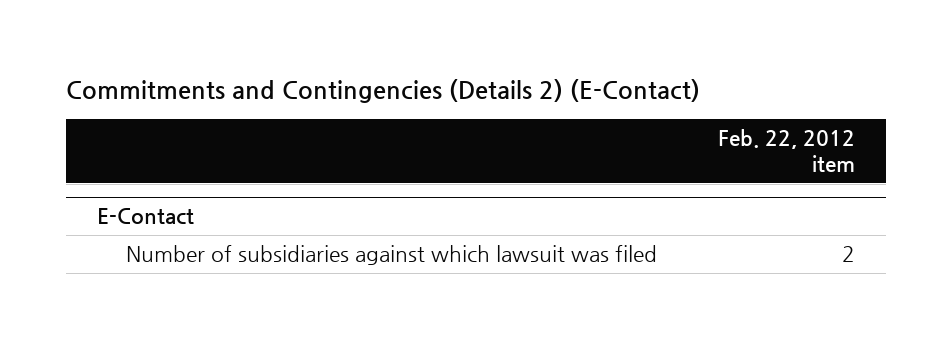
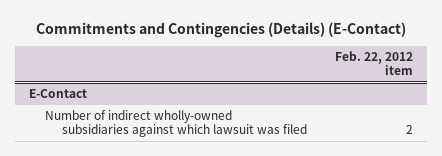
- Commitments and Contingencies (Details 2) (E-Contact)
+ Commitments and Contingencies (Details) (E-Contact)
@ E-Contact
- Number of subsidiaries against which lawsuit was filed | 2
+ Number of indirect wholly-owned subsidiaries against which lawsuit was filed | 2

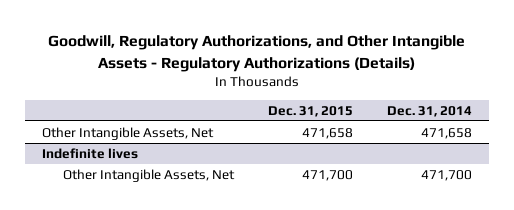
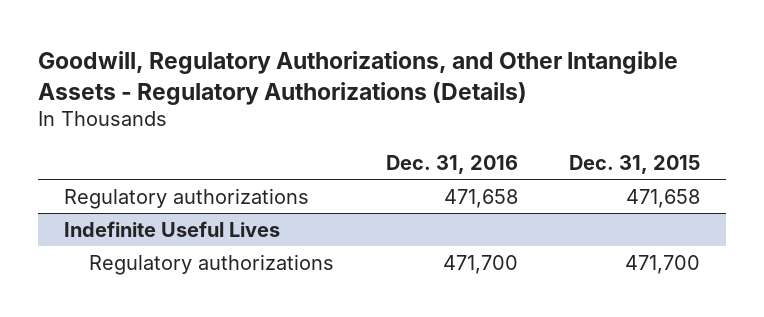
- | Dec. 31, 2015 | Dec. 31, 2014
+ | Dec. 31, 2016 | Dec. 31, 2015
- Other Intangible Assets, Net | 471,658 | 471,658
- Indefinite lives
- Other Intangible Assets, Net | 471,700 | 471,700
+ Regulatory authorizations | 471,658 | 471,658
+ Indefinite Useful Lives
+ Regulatory authorizations | 471,700 | 471,700

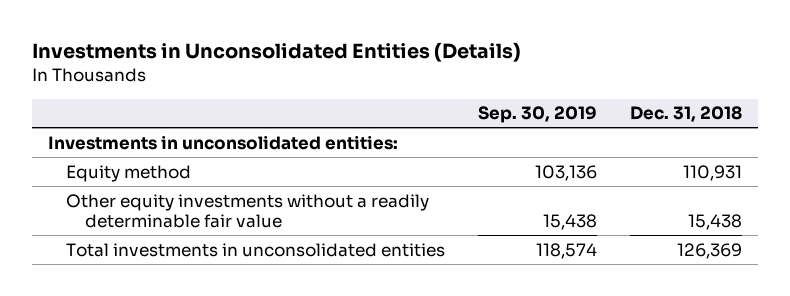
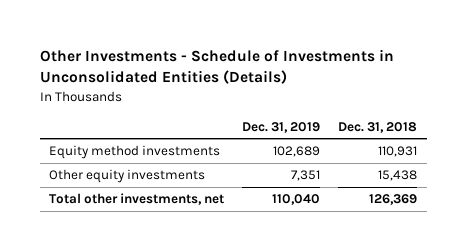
- Investments in Unconsolidated Entities (Details)
+ Other Investments - Schedule of Investments in Unconsolidated Entities (Details)
- | Sep. 30, 2019 | Dec. 31, 2018
+ | Dec. 31, 2019 | Dec. 31, 2018
- Investments in unconsolidated entities:
- Equity method | 103,136 | 110,931
- Other equity investments without a readily determinable fair value | 15,438 | 15,438
- Total investments in unconsolidated entities | 118,574 | 126,369
+ Equity method investments | 102,689 | 110,931
+ Other equity investments | 7,351 | 15,438
+ Total other investments, net | 110,040 | 126,369

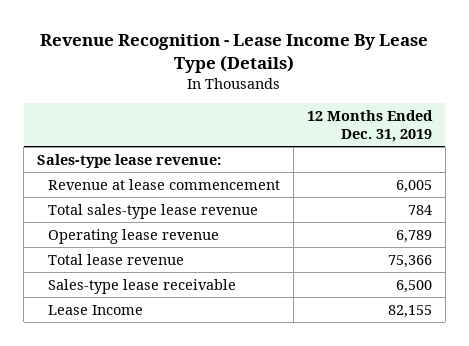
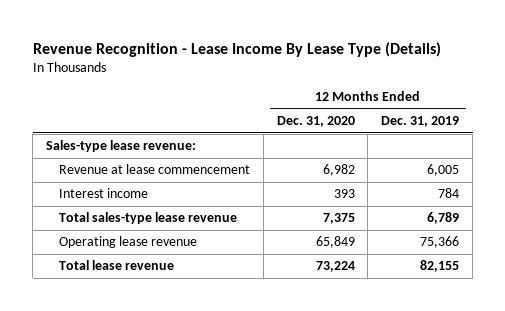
- | 12 Months Ended Dec. 31, 2019
+ | 12 Months Ended Dec. 31, 2020 | 12 Months Ended Dec. 31, 2019
- Total sales-type lease revenue | 784
- Operating lease revenue | 6,789
- Total lease revenue | 75,366
- Sales-type lease receivable | 6,500
- Lease Income | 82,155
+ Interest income | 393 | 784
+ Total sales-type lease revenue | 7,375 | 6,789
+ Operating lease revenue | 65,849 | 75,366
+ Total lease revenue | 73,224 | 82,155

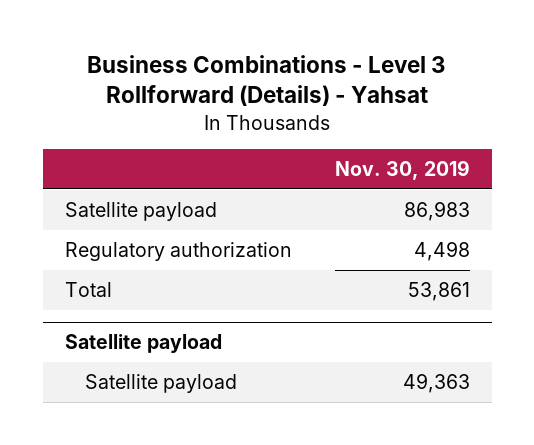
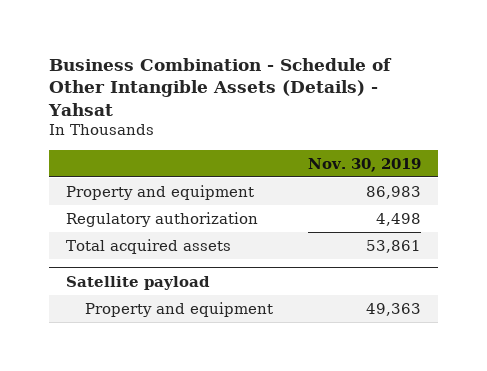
- Business Combinations - Level 3 Rollforward (Details) - Yahsat
+ Business Combination - Schedule of Other Intangible Assets (Details) - Yahsat
- Satellite payload | 86,983
+ Property and equipment | 86,983
- Total | 53,861
+ Total acquired assets | 53,861
@ Satellite payload
- Satellite payload | 49,363
+ Property and equipment | 49,363

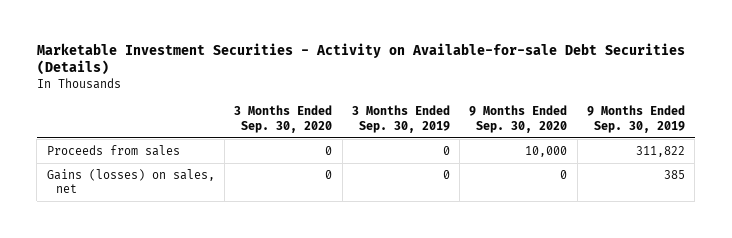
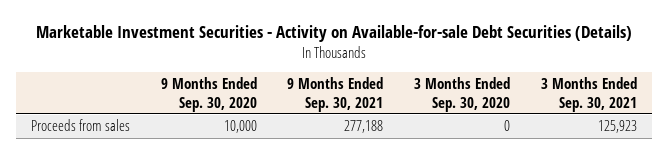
- | 3 Months Ended Sep. 30, 2020 | 3 Months Ended Sep. 30, 2019 | 9 Months Ended Sep. 30, 2020 | 9 Months Ended Sep. 30, 2019
+ | 9 Months Ended Sep. 30, 2020 | 9 Months Ended Sep. 30, 2021 | 3 Months Ended Sep. 30, 2020 | 3 Months Ended Sep. 30, 2021
- Gains (losses) on sales, net | 0 | 0 | 0 | 385

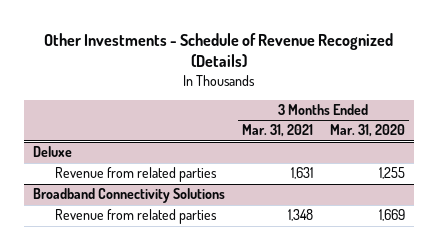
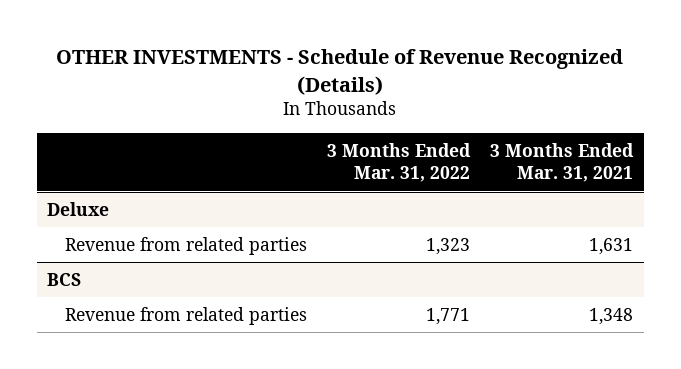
- Other Investments - Schedule of Revenue Recognized (Details)
+ OTHER INVESTMENTS - Schedule of Revenue Recognized (Details)
- | 3 Months Ended Mar. 31, 2021 | 3 Months Ended Mar. 31, 2020
+ | 3 Months Ended Mar. 31, 2022 | 3 Months Ended Mar. 31, 2021
- Broadband Connectivity Solutions
+ BCS

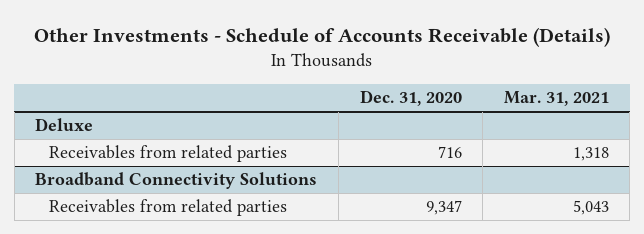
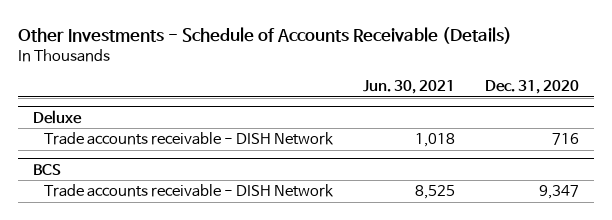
- | Dec. 31, 2020 | Mar. 31, 2021
+ | Jun. 30, 2021 | Dec. 31, 2020
@ Deluxe
- Receivables from related parties | 716 | 1,318
- Broadband Connectivity Solutions
- Receivables from related parties | 9,347 | 5,043
@ Deluxe
+ Trade accounts receivable - DISH Network | 1,018 | 716
+ BCS
+ Trade accounts receivable - DISH Network | 8,525 | 9,347

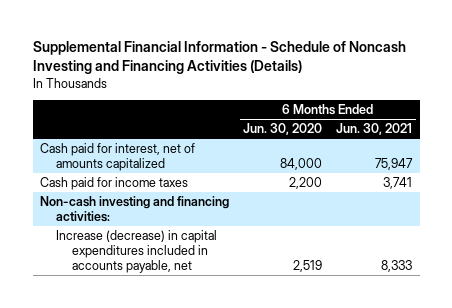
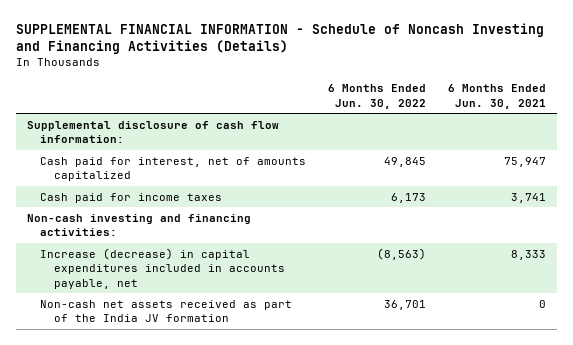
- Supplemental Financial Information - Schedule of Noncash Investing and Financing Activities (Details)
+ SUPPLEMENTAL FINANCIAL INFORMATION - Schedule of Noncash Investing and Financing Activities (Details)
- | 6 Months Ended Jun. 30, 2020 | 6 Months Ended Jun. 30, 2021
+ | 6 Months Ended Jun. 30, 2022 | 6 Months Ended Jun. 30, 2021
+ Supplemental disclosure of cash flow information:
+ Non-cash net assets received as part of the India JV formation | 36,701 | 0

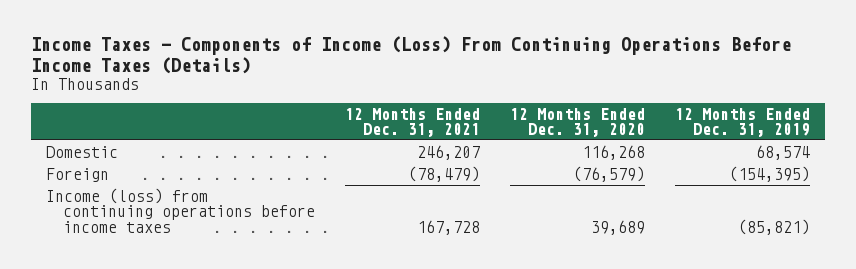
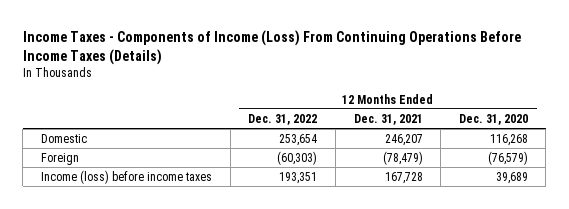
- | 12 Months Ended Dec. 31, 2021 | 12 Months Ended Dec. 31, 2020 | 12 Months Ended Dec. 31, 2019
+ | 12 Months Ended Dec. 31, 2022 | 12 Months Ended Dec. 31, 2021 | 12 Months Ended Dec. 31, 2020
- Income (loss) from continuing operations before income taxes | 167,728 | 39,689 | (85,821)
+ Income (loss) before income taxes | 193,351 | 167,728 | 39,689

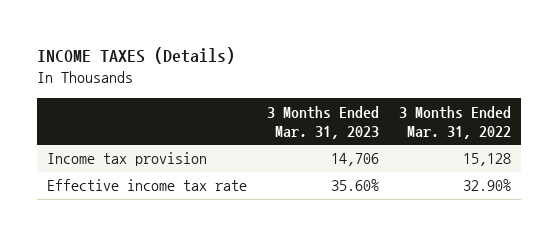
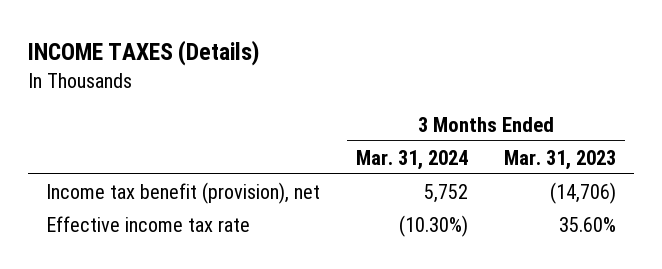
- | 3 Months Ended Mar. 31, 2023 | 3 Months Ended Mar. 31, 2022
+ | 3 Months Ended Mar. 31, 2024 | 3 Months Ended Mar. 31, 2023
- Income tax provision | 14,706 | 15,128
+ Income tax benefit (provision), net | 5,752 | (14,706)

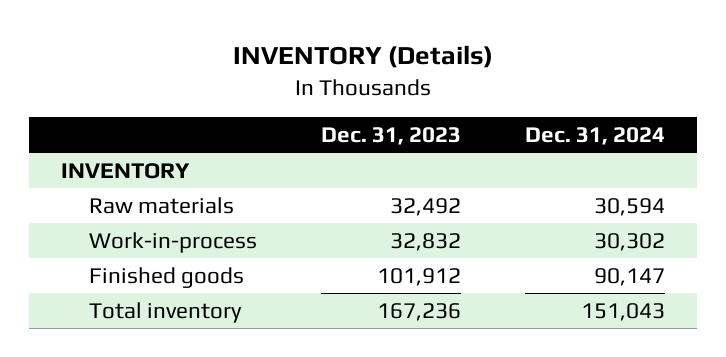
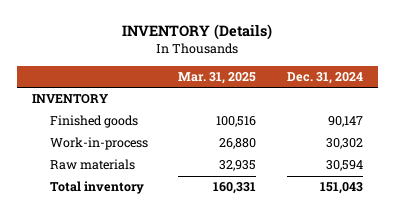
- | Dec. 31, 2023 | Dec. 31, 2024
+ | Mar. 31, 2025 | Dec. 31, 2024
moved down: Work-in-process | 26,880 | 30,302
moved down: Raw materials | 32,935 | 30,594

